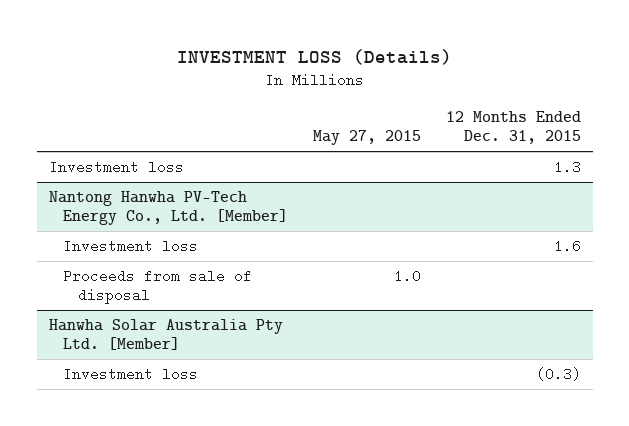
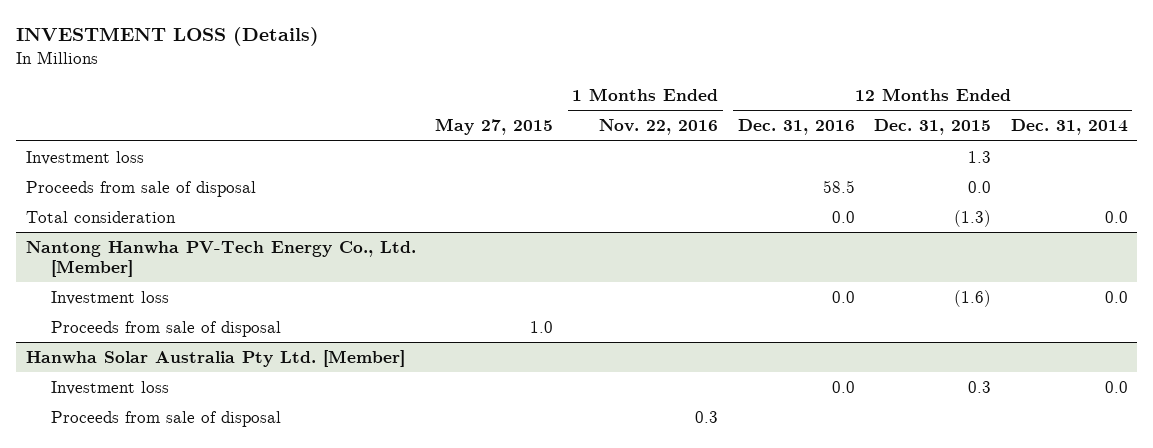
- | May 27, 2015 | 12 Months Ended Dec. 31, 2015
+ | May 27, 2015 | 1 Months Ended Nov. 22, 2016 | 12 Months Ended Dec. 31, 2016 | 12 Months Ended Dec. 31, 2015 | 12 Months Ended Dec. 31, 2014
+ Proceeds from sale of disposal | | | 58.5 | 0.0 |
+ Total consideration | | | 0.0 | (1.3) | 0.0
@ Nantong Hanwha PV-Tech Energy Co., Ltd. [Member]
- Investment loss | | 1.6
+ Investment loss | | | 0.0 | (1.6) | 0.0
@ Hanwha Solar Australia Pty Ltd. [Member]
- Investment loss | | (0.3)
+ Investment loss | | | 0.0 | 0.3 | 0.0
+ Proceeds from sale of disposal | | 0.3 | | |

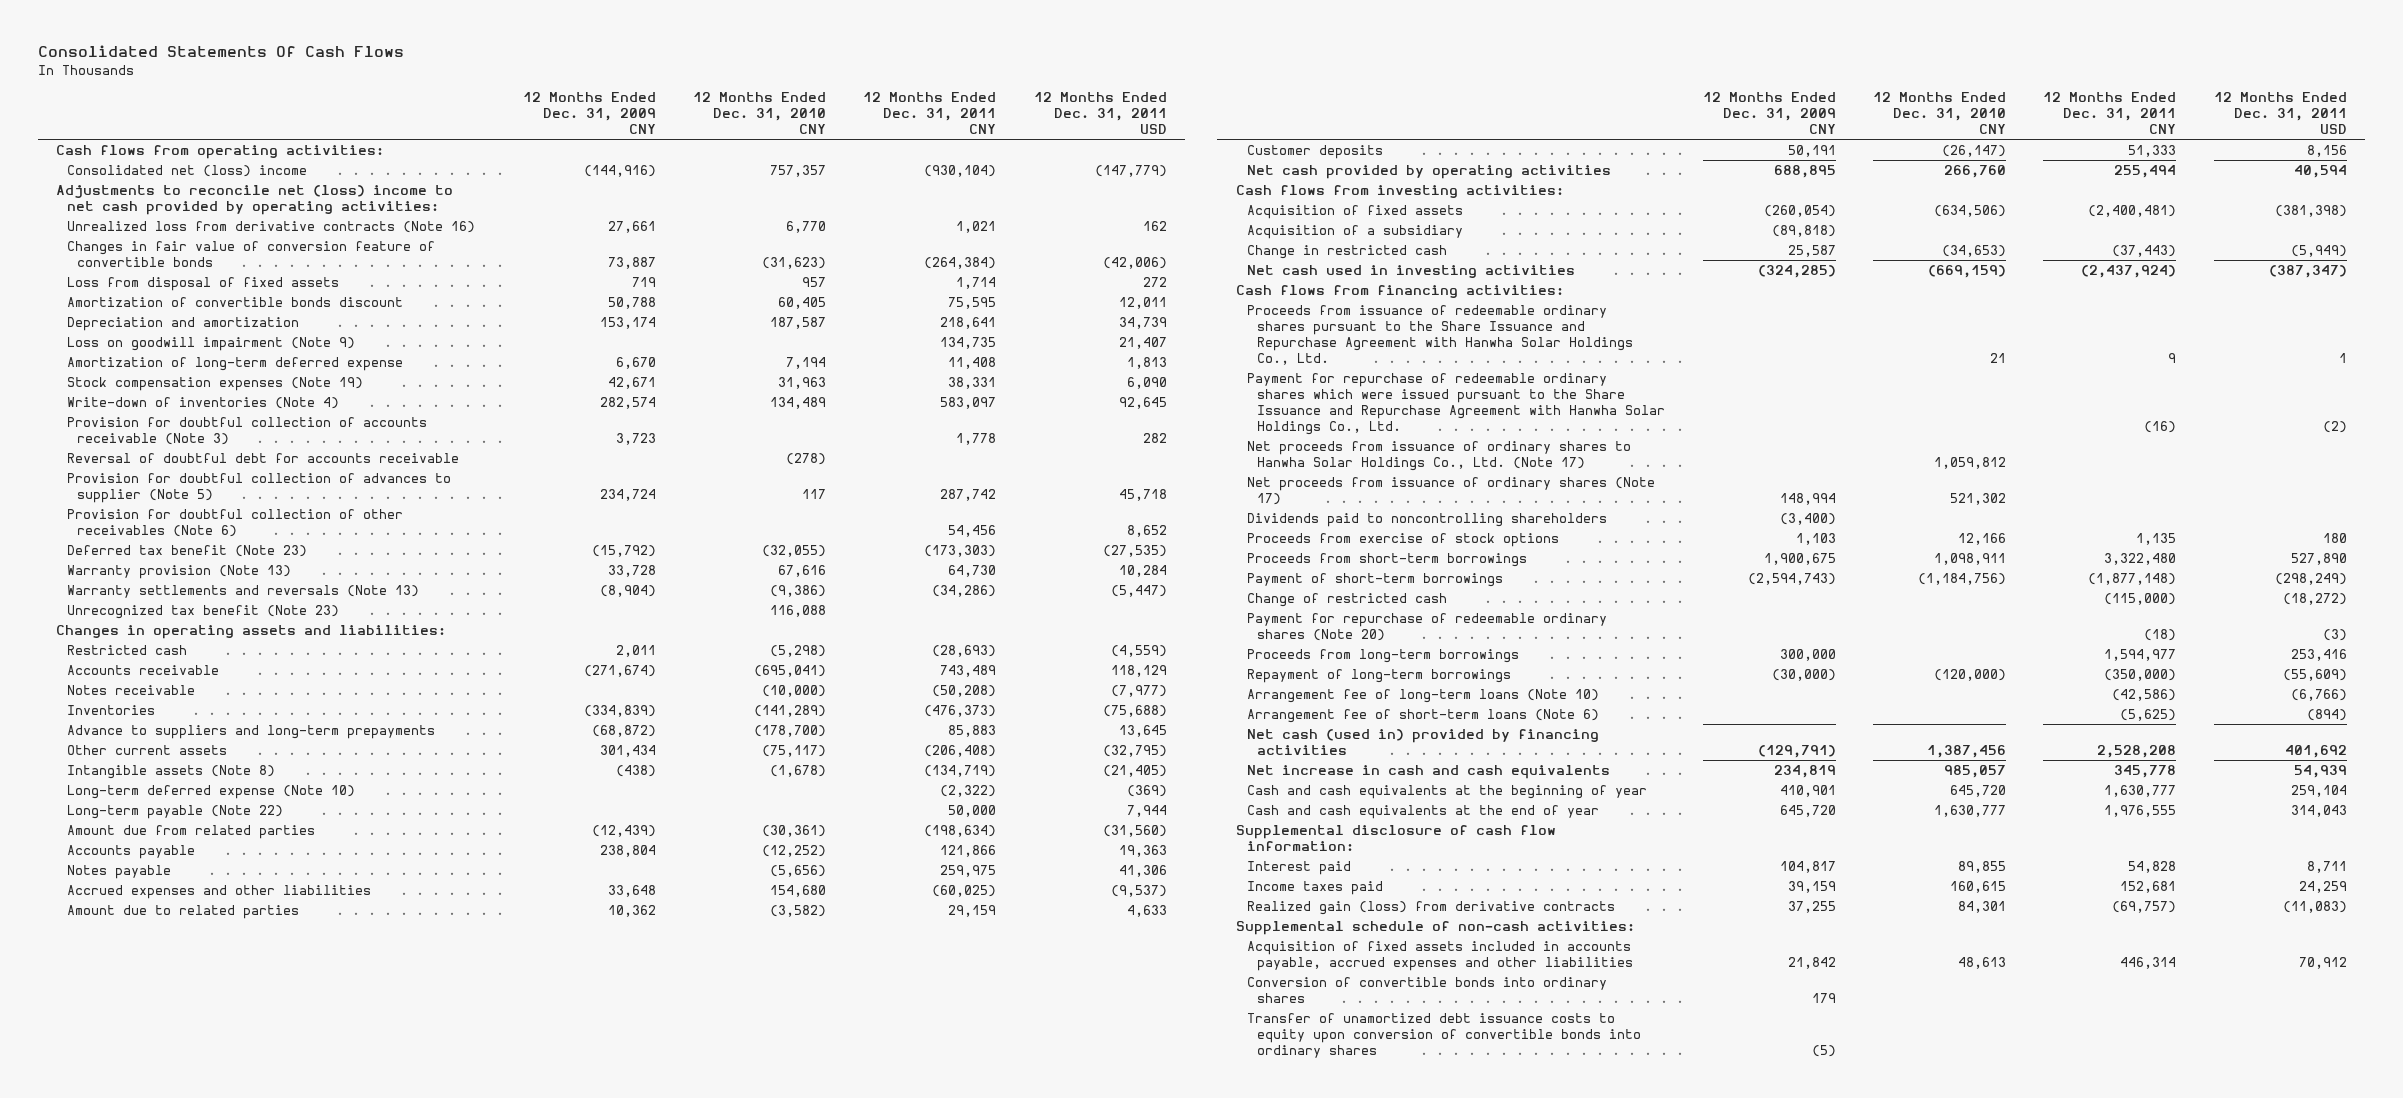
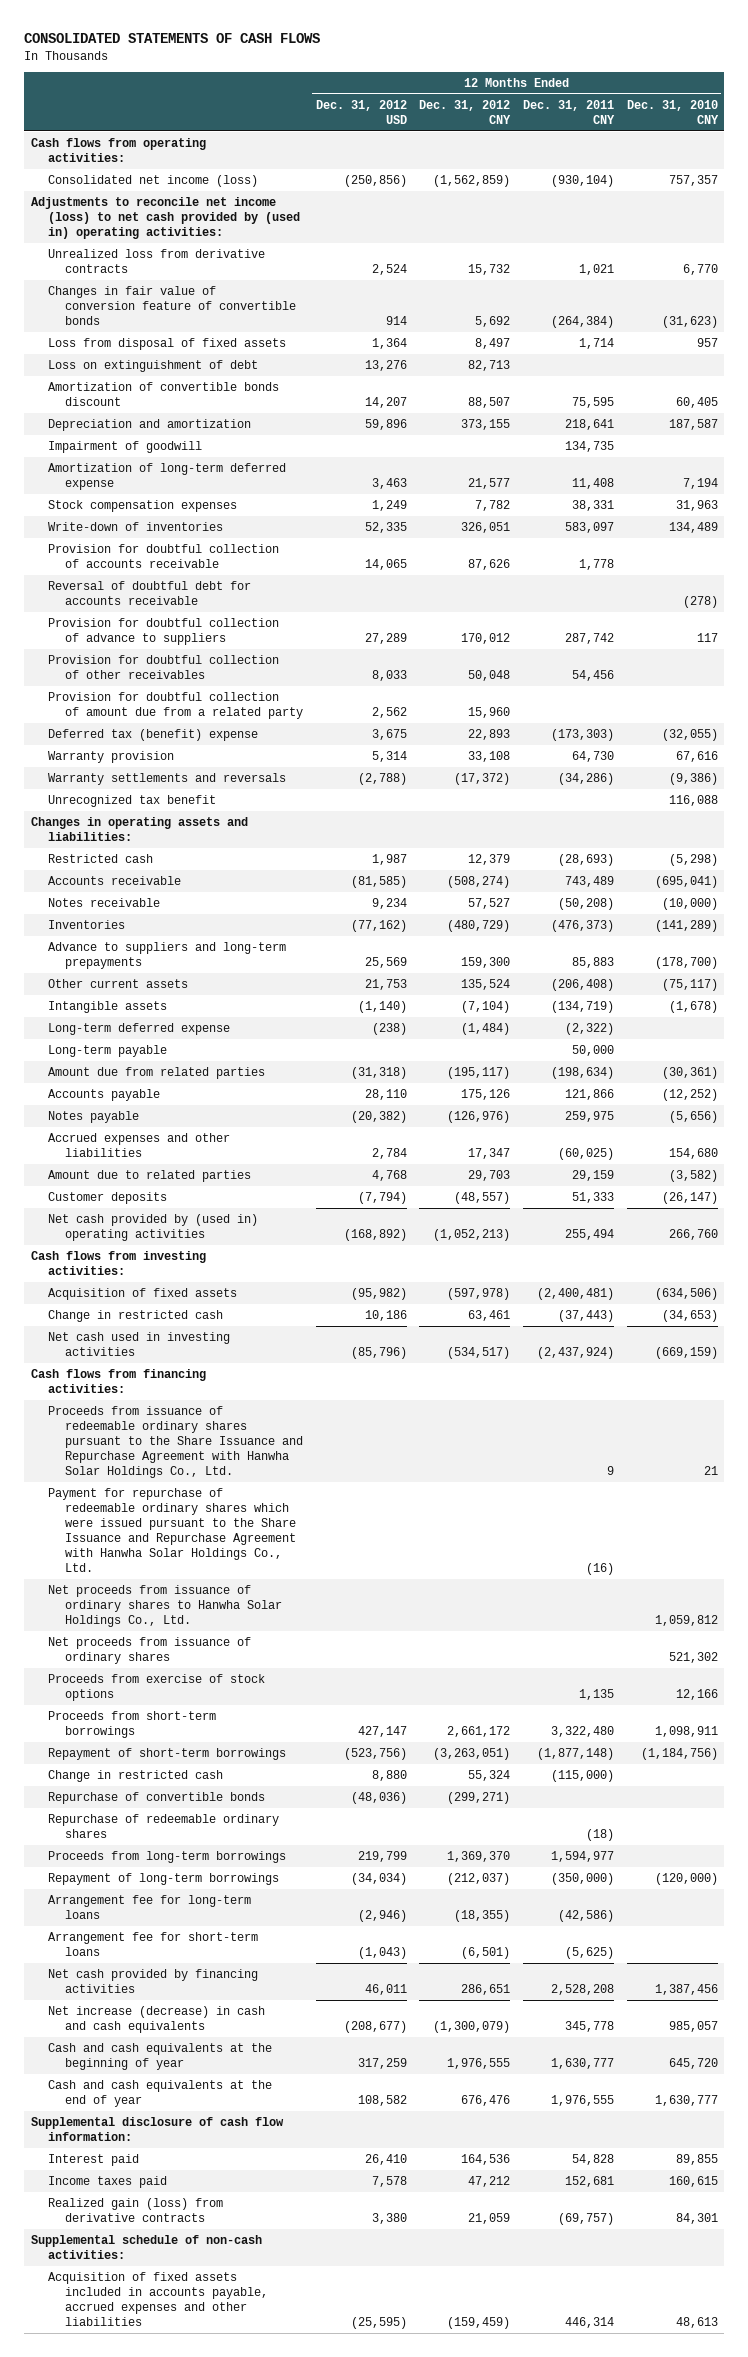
- Consolidated Statements Of Cash Flows
+ CONSOLIDATED STATEMENTS OF CASH FLOWS
- | 12 Months Ended Dec. 31, 2009 CNY | 12 Months Ended Dec. 31, 2010 CNY | 12 Months Ended Dec. 31, 2011 CNY | 12 Months Ended Dec. 31, 2011 USD
+ | 12 Months Ended Dec. 31, 2012 USD | 12 Months Ended Dec. 31, 2012 CNY | 12 Months Ended Dec. 31, 2011 CNY | 12 Months Ended Dec. 31, 2010 CNY
- Consolidated net (loss) income | (144,916) | 757,357 | (930,104) | (147,779)
- Adjustments to reconcile net (loss) income to net cash provided by operating activities:
- Unrealized loss from derivative contracts (Note 16) | 27,661 | 6,770 | 1,021 | 162
+ Consolidated net income (loss) | (250,856) | (1,562,859) | (930,104) | 757,357
+ Adjustments to reconcile net income (loss) to net cash provided by (used in) operating activities:
+ Unrealized loss from derivative contracts | 2,524 | 15,732 | 1,021 | 6,770
+ Loss on extinguishment of debt | 13,276 | 82,713 | |
- Loss on goodwill impairment (Note 9) | | | 134,735 | 21,407
+ Impairment of goodwill | | | 134,735 |
- Stock compensation expenses (Note 19) | 42,671 | 31,963 | 38,331 | 6,090
- Write-down of inventories (Note 4) | 282,574 | 134,489 | 583,097 | 92,645
- Provision for doubtful collection of accounts receivable (Note 3) | 3,723 | | 1,778 | 282
+ Stock compensation expenses | 1,249 | 7,782 | 38,331 | 31,963
+ Write-down of inventories | 52,335 | 326,051 | 583,097 | 134,489
+ Provision for doubtful collection of accounts receivable | 14,065 | 87,626 | 1,778 |
- Provision for doubtful collection of advances to supplier (Note 5) | 234,724 | 117 | 287,742 | 45,718
- Provision for doubtful collection of other receivables (Note 6) | | | 54,456 | 8,652
- Deferred tax benefit (Note 23) | (15,792) | (32,055) | (173,303) | (27,535)
- Warranty provision (Note 13) | 33,728 | 67,616 | 64,730 | 10,284
- Warranty settlements and reversals (Note 13) | (8,904) | (9,386) | (34,286) | (5,447)
- Unrecognized tax benefit (Note 23) | | 116,088 | |
+ Provision for doubtful collection of advance to suppliers | 27,289 | 170,012 | 287,742 | 117
+ Provision for doubtful collection of other receivables | 8,033 | 50,048 | 54,456 |
+ Provision for doubtful collection of amount due from a related party | 2,562 | 15,960 | |
+ Deferred tax (benefit) expense | 3,675 | 22,893 | (173,303) | (32,055)
+ Warranty provision | 5,314 | 33,108 | 64,730 | 67,616
+ Warranty settlements and reversals | (2,788) | (17,372) | (34,286) | (9,386)
+ Unrecognized tax benefit | | | | 116,088
- Intangible assets (Note 8) | (438) | (1,678) | (134,719) | (21,405)
- Long-term deferred expense (Note 10) | | | (2,322) | (369)
- Long-term payable (Note 22) | | | 50,000 | 7,944
+ Intangible assets | (1,140) | (7,104) | (134,719) | (1,678)
+ Long-term deferred expense | (238) | (1,484) | (2,322) |
+ Long-term payable | | | 50,000 |
- Net cash provided by operating activities | 688,895 | 266,760 | 255,494 | 40,594
+ Net cash provided by (used in) operating activities | (168,892) | (1,052,213) | 255,494 | 266,760
- Acquisition of a subsidiary | (89,818) | | |
- Net proceeds from issuance of ordinary shares to Hanwha Solar Holdings Co., Ltd. (Note 17) | | 1,059,812 | |
- Net proceeds from issuance of ordinary shares (Note 17) | 148,994 | 521,302 | |
- Dividends paid to noncontrolling shareholders | (3,400) | | |
+ Net proceeds from issuance of ordinary shares to Hanwha Solar Holdings Co., Ltd. | | | | 1,059,812
+ Net proceeds from issuance of ordinary shares | | | | 521,302
- Payment of short-term borrowings | (2,594,743) | (1,184,756) | (1,877,148) | (298,249)
- Change of restricted cash | | | (115,000) | (18,272)
- Payment for repurchase of redeemable ordinary shares (Note 20) | | | (18) | (3)
+ Repayment of short-term borrowings | (523,756) | (3,263,051) | (1,877,148) | (1,184,756)
+ Change in restricted cash | 8,880 | 55,324 | (115,000) |
+ Repurchase of convertible bonds | (48,036) | (299,271) | |
+ Repurchase of redeemable ordinary shares | | | (18) |
- Arrangement fee of long-term loans (Note 10) | | | (42,586) | (6,766)
- Arrangement fee of short-term loans (Note 6) | | | (5,625) | (894)
- Net cash (used in) provided by financing activities | (129,791) | 1,387,456 | 2,528,208 | 401,692
- Net increase in cash and cash equivalents | 234,819 | 985,057 | 345,778 | 54,939
+ Arrangement fee for long-term loans | (2,946) | (18,355) | (42,586) |
+ Arrangement fee for short-term loans | (1,043) | (6,501) | (5,625) |
+ Net cash provided by financing activities | 46,011 | 286,651 | 2,528,208 | 1,387,456
+ Net increase (decrease) in cash and cash equivalents | (208,677) | (1,300,079) | 345,778 | 985,057
- Conversion of convertible bonds into ordinary shares | 179 | | |
- Transfer of unamortized debt issuance costs to equity upon conversion of convertible bonds into ordinary shares | (5) | | |

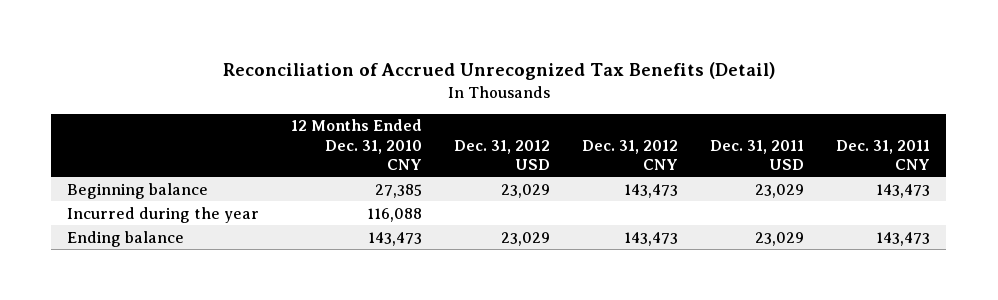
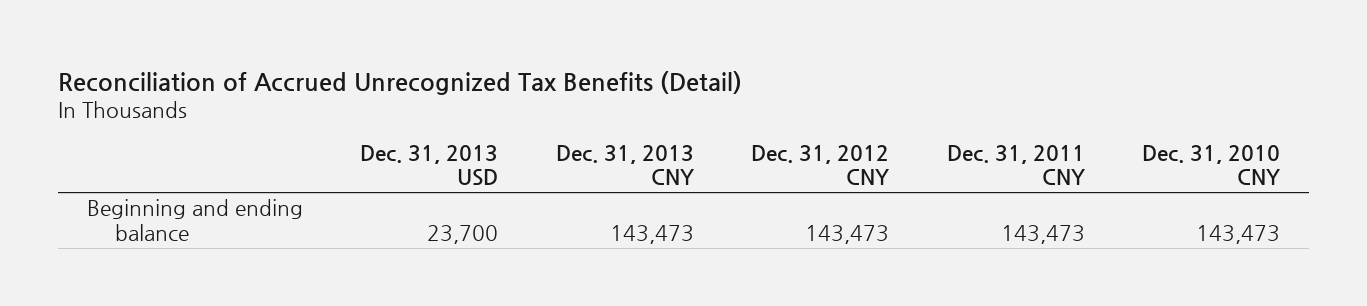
- | 12 Months Ended Dec. 31, 2010 CNY | Dec. 31, 2012 USD | Dec. 31, 2012 CNY | Dec. 31, 2011 USD | Dec. 31, 2011 CNY
+ | Dec. 31, 2013 USD | Dec. 31, 2013 CNY | Dec. 31, 2012 CNY | Dec. 31, 2011 CNY | Dec. 31, 2010 CNY
- Beginning balance | 27,385 | 23,029 | 143,473 | 23,029 | 143,473
- Incurred during the year | 116,088 | | | |
- Ending balance | 143,473 | 23,029 | 143,473 | 23,029 | 143,473
+ Beginning and ending balance | 23,700 | 143,473 | 143,473 | 143,473 | 143,473

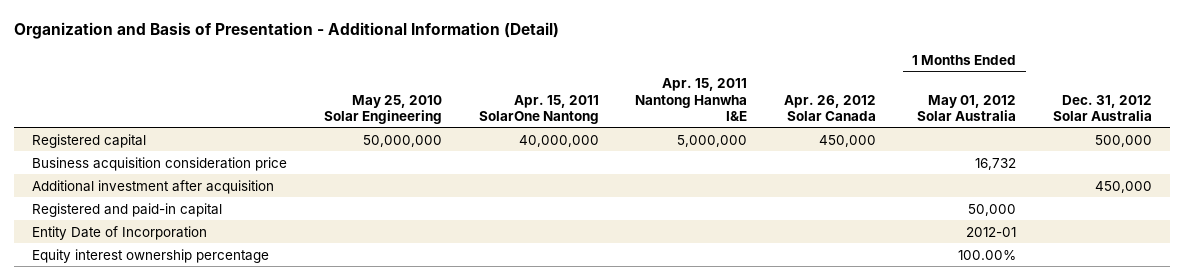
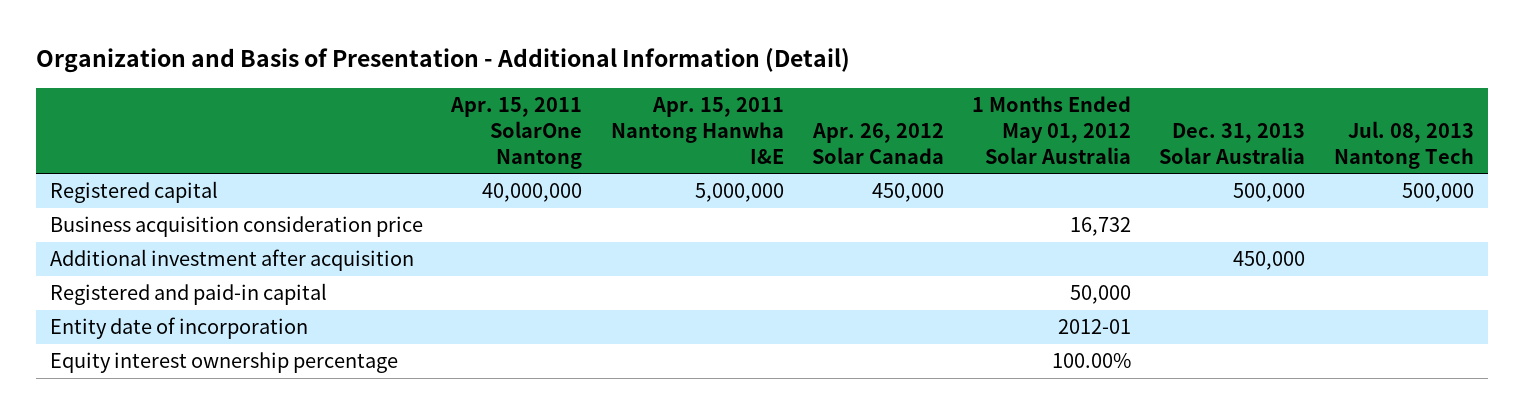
- | May 25, 2010 Solar Engineering | Apr. 15, 2011 SolarOne Nantong | Apr. 15, 2011 Nantong Hanwha I&E | Apr. 26, 2012 Solar Canada | 1 Months Ended May 01, 2012 Solar Australia | Dec. 31, 2012 Solar Australia
+ | Apr. 15, 2011 SolarOne Nantong | Apr. 15, 2011 Nantong Hanwha I&E | Apr. 26, 2012 Solar Canada | 1 Months Ended May 01, 2012 Solar Australia | Dec. 31, 2013 Solar Australia | Jul. 08, 2013 Nantong Tech
- Entity Date of Incorporation | | | | | 2012-01 |
+ Entity date of incorporation | | | | 2012-01 | |

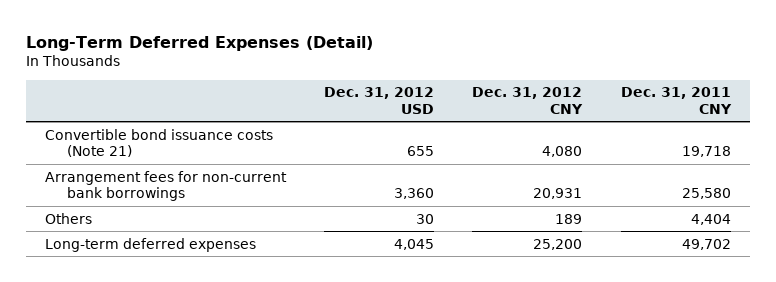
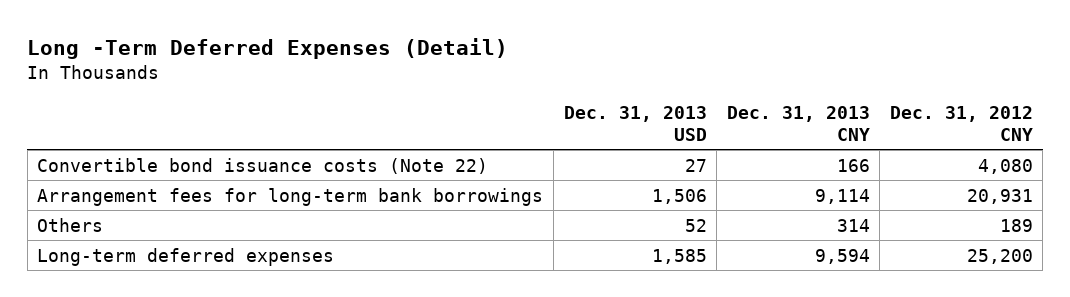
- Long-Term Deferred Expenses (Detail)
+ Long -Term Deferred Expenses (Detail)
- | Dec. 31, 2012 USD | Dec. 31, 2012 CNY | Dec. 31, 2011 CNY
+ | Dec. 31, 2013 USD | Dec. 31, 2013 CNY | Dec. 31, 2012 CNY
- Convertible bond issuance costs (Note 21) | 655 | 4,080 | 19,718
- Arrangement fees for non-current bank borrowings | 3,360 | 20,931 | 25,580
+ Convertible bond issuance costs (Note 22) | 27 | 166 | 4,080
+ Arrangement fees for long-term bank borrowings | 1,506 | 9,114 | 20,931

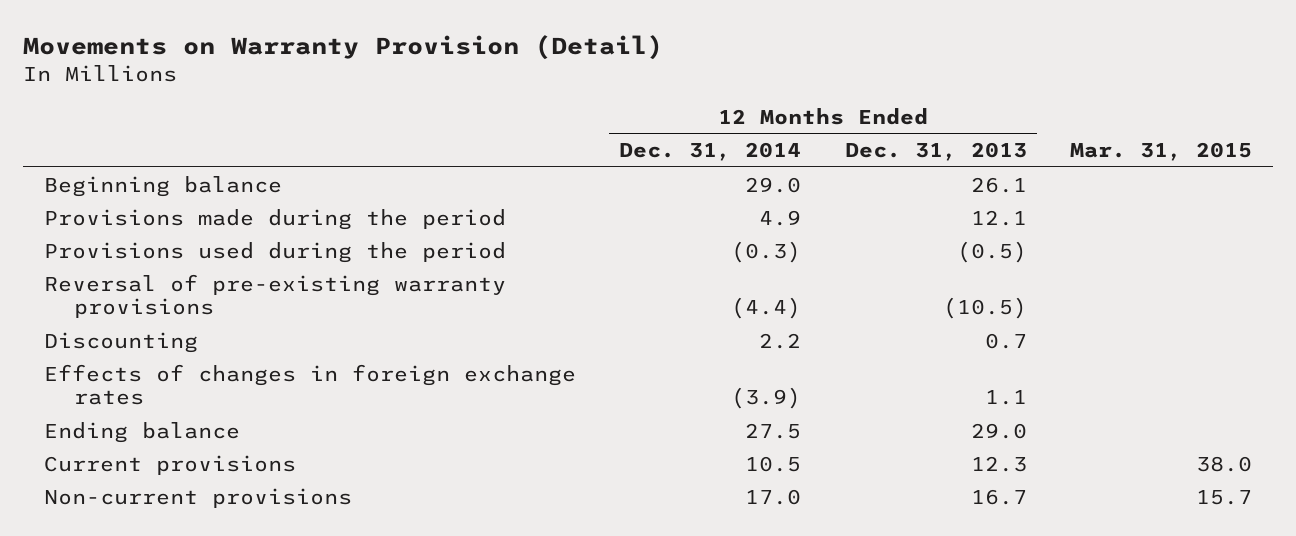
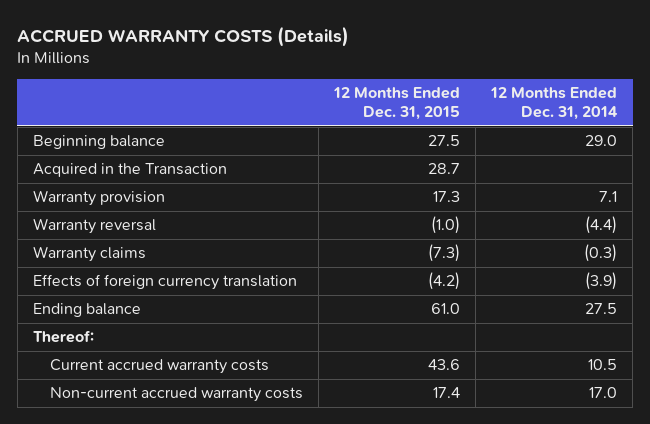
- Movements on Warranty Provision (Detail)
+ ACCRUED WARRANTY COSTS (Details)
- | 12 Months Ended Dec. 31, 2014 | 12 Months Ended Dec. 31, 2013 | Mar. 31, 2015
+ | 12 Months Ended Dec. 31, 2015 | 12 Months Ended Dec. 31, 2014
- Provisions made during the period | 4.9 | 12.1 |
- Provisions used during the period | (0.3) | (0.5) |
- Reversal of pre-existing warranty provisions | (4.4) | (10.5) |
- Discounting | 2.2 | 0.7 |
- Effects of changes in foreign exchange rates | (3.9) | 1.1 |
+ Acquired in the Transaction | 28.7 |
+ Warranty provision | 17.3 | 7.1
+ Warranty reversal | (1.0) | (4.4)
+ Warranty claims | (7.3) | (0.3)
+ Effects of foreign currency translation | (4.2) | (3.9)
- Current provisions | 10.5 | 12.3 | 38.0
- Non-current provisions | 17.0 | 16.7 | 15.7
+ Thereof:
+ Current accrued warranty costs | 43.6 | 10.5
+ Non-current accrued warranty costs | 17.4 | 17.0

